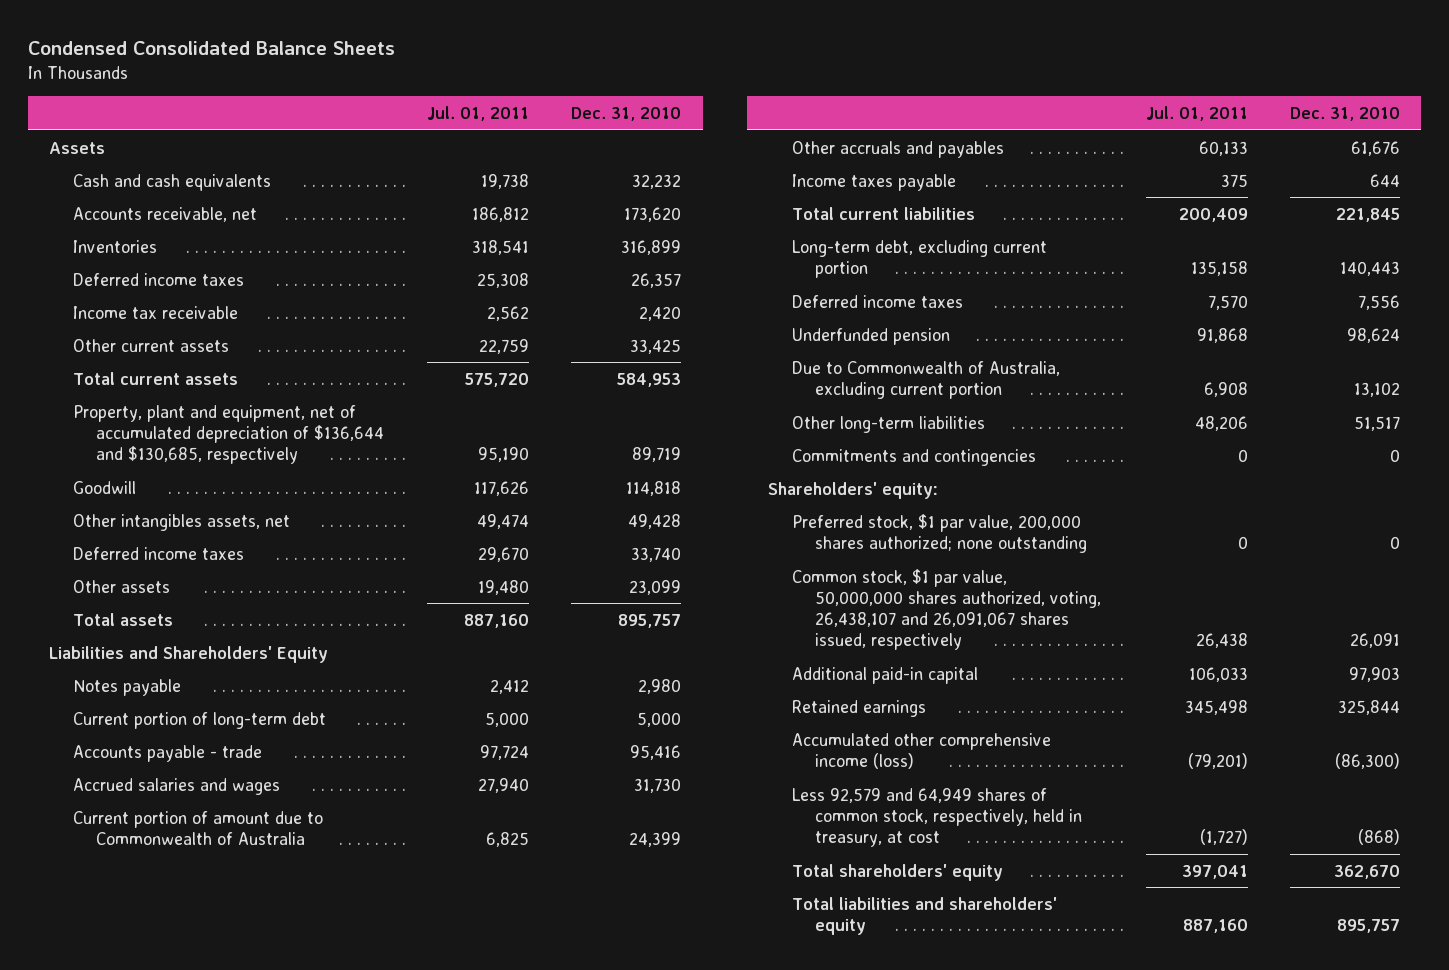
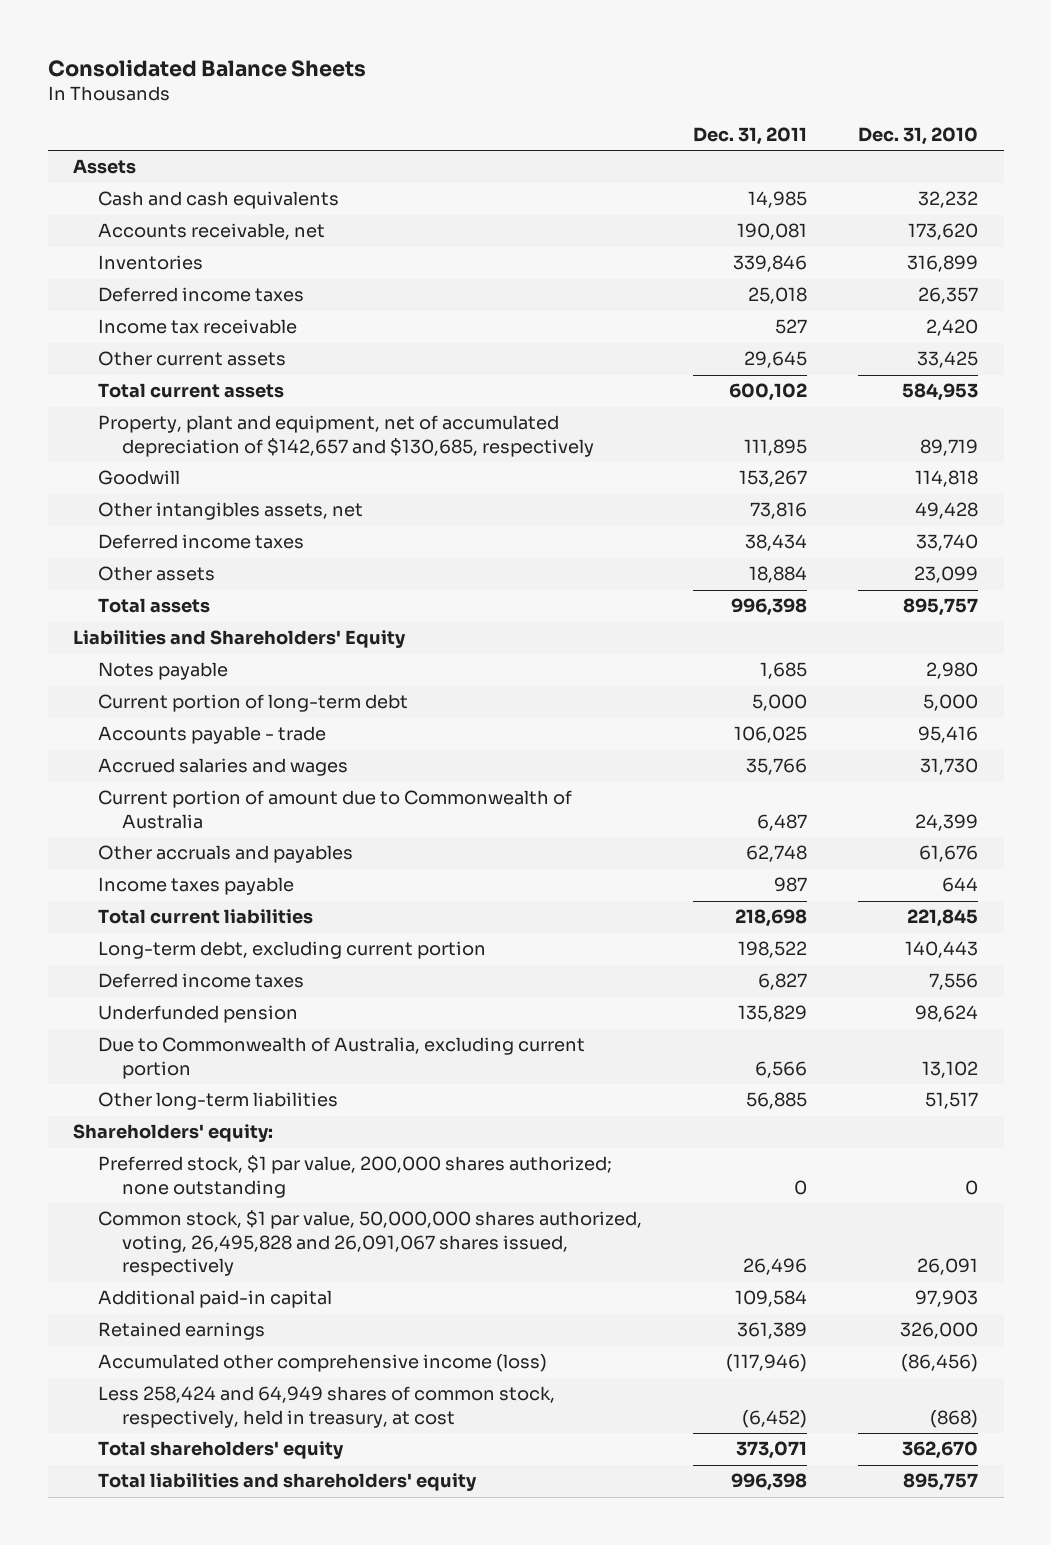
- Condensed Consolidated Balance Sheets
+ Consolidated Balance Sheets
- | Jul. 01, 2011 | Dec. 31, 2010
+ | Dec. 31, 2011 | Dec. 31, 2010
- Property, plant and equipment, net of accumulated depreciation of $136,644 and $130,685, respectively | 95,190 | 89,719
+ Property, plant and equipment, net of accumulated depreciation of $142,657 and $130,685, respectively | 111,895 | 89,719
- Commitments and contingencies | 0 | 0
- Common stock, $1 par value, 50,000,000 shares authorized, voting, 26,438,107 and 26,091,067 shares issued, respectively | 26,438 | 26,091
+ Common stock, $1 par value, 50,000,000 shares authorized, voting, 26,495,828 and 26,091,067 shares issued, respectively | 26,496 | 26,091
- Retained earnings | 345,498 | 325,844
- Accumulated other comprehensive income (loss) | (79,201) | (86,300)
- Less 92,579 and 64,949 shares of common stock, respectively, held in treasury, at cost | (1,727) | (868)
+ Retained earnings | 361,389 | 326,000
+ Accumulated other comprehensive income (loss) | (117,946) | (86,456)
+ Less 258,424 and 64,949 shares of common stock, respectively, held in treasury, at cost | (6,452) | (868)

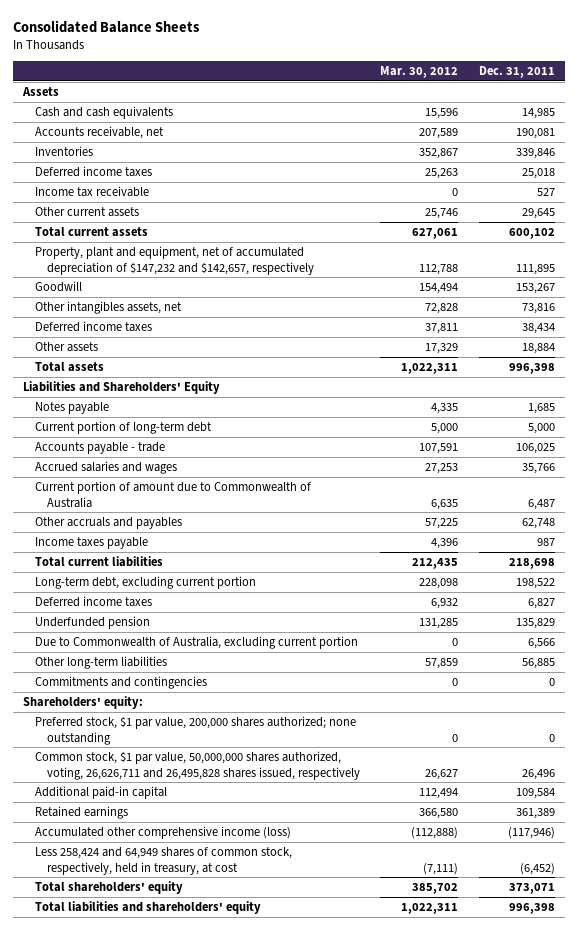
- | Dec. 31, 2011 | Dec. 31, 2010
+ | Mar. 30, 2012 | Dec. 31, 2011
- Property, plant and equipment, net of accumulated depreciation of $142,657 and $130,685, respectively | 111,895 | 89,719
+ Property, plant and equipment, net of accumulated depreciation of $147,232 and $142,657, respectively | 112,788 | 111,895
+ Commitments and contingencies | 0 | 0
- Common stock, $1 par value, 50,000,000 shares authorized, voting, 26,495,828 and 26,091,067 shares issued, respectively | 26,496 | 26,091
+ Common stock, $1 par value, 50,000,000 shares authorized, voting, 26,626,711 and 26,495,828 shares issued, respectively | 26,627 | 26,496

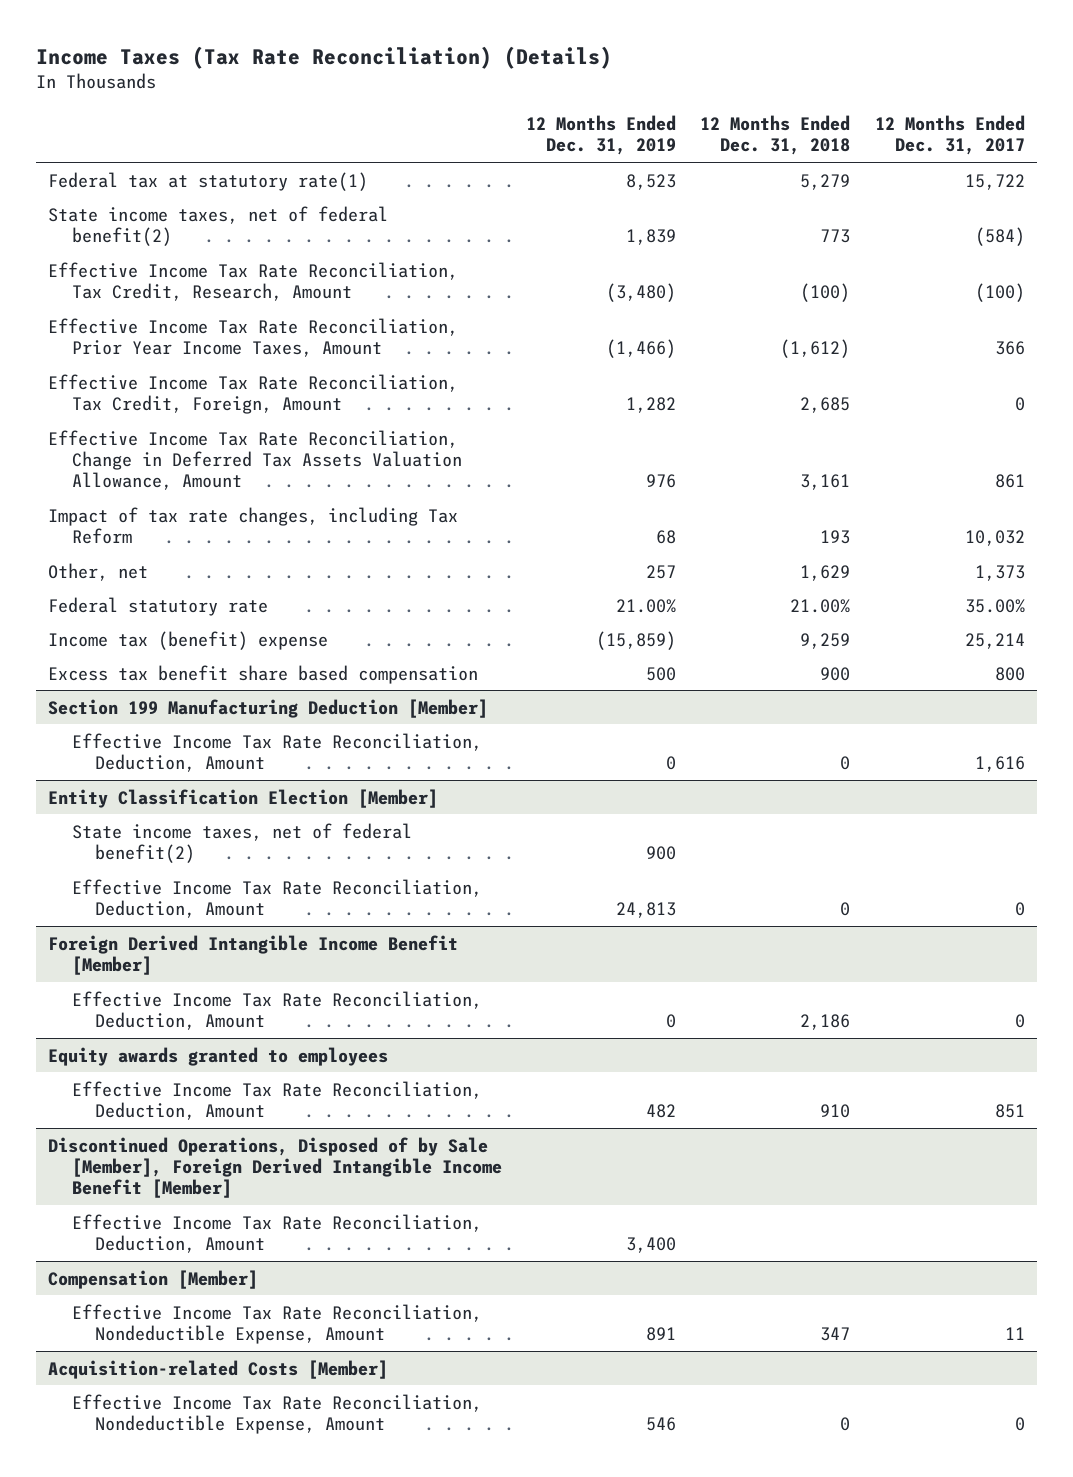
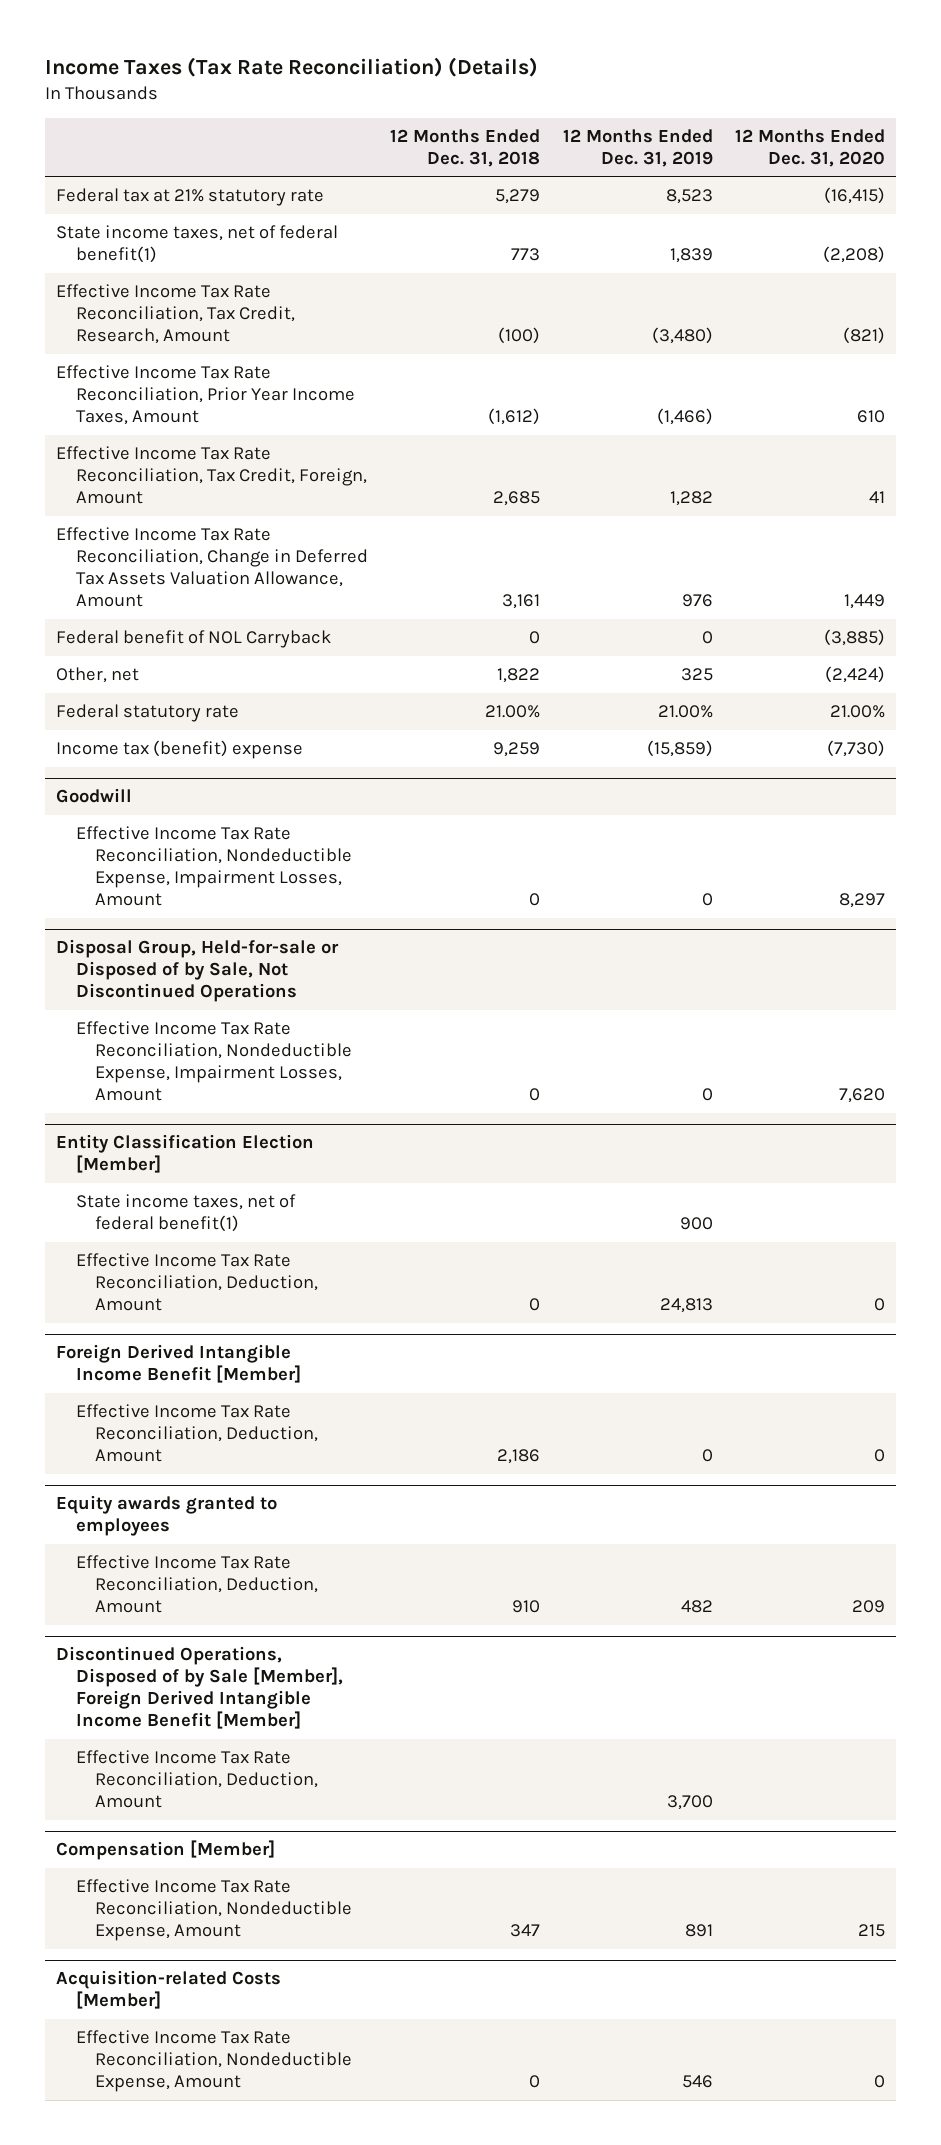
- | 12 Months Ended Dec. 31, 2019 | 12 Months Ended Dec. 31, 2018 | 12 Months Ended Dec. 31, 2017
+ | 12 Months Ended Dec. 31, 2018 | 12 Months Ended Dec. 31, 2019 | 12 Months Ended Dec. 31, 2020
- Federal tax at statutory rate(1) | 8,523 | 5,279 | 15,722
- State income taxes, net of federal benefit(2) | 1,839 | 773 | (584)
+ Federal tax at 21% statutory rate | 5,279 | 8,523 | (16,415)
+ State income taxes, net of federal benefit(1) | 773 | 1,839 | (2,208)
- Impact of tax rate changes, including Tax Reform | 68 | 193 | 10,032
- Other, net | 257 | 1,629 | 1,373
+ Federal benefit of NOL Carryback | 0 | 0 | (3,885)
+ Other, net | 1,822 | 325 | (2,424)
- Excess tax benefit share based compensation | 500 | 900 | 800
- Section 199 Manufacturing Deduction [Member]
- Effective Income Tax Rate Reconciliation, Deduction, Amount | 0 | 0 | 1,616
+ Goodwill
+ Effective Income Tax Rate Reconciliation, Nondeductible Expense, Impairment Losses, Amount | 0 | 0 | 8,297
+ Disposal Group, Held-for-sale or Disposed of by Sale, Not Discontinued Operations
+ Effective Income Tax Rate Reconciliation, Nondeductible Expense, Impairment Losses, Amount | 0 | 0 | 7,620
@ Entity Classification Election [Member]
- State income taxes, net of federal benefit(2) | 900 | |
+ State income taxes, net of federal benefit(1) | | 900 |
@ Discontinued Operations, Disposed of by Sale [Member], Foreign Derived Intangible Income Benefit [Member]
- Effective Income Tax Rate Reconciliation, Deduction, Amount | 3,400 | |
+ Effective Income Tax Rate Reconciliation, Deduction, Amount | | 3,700 |

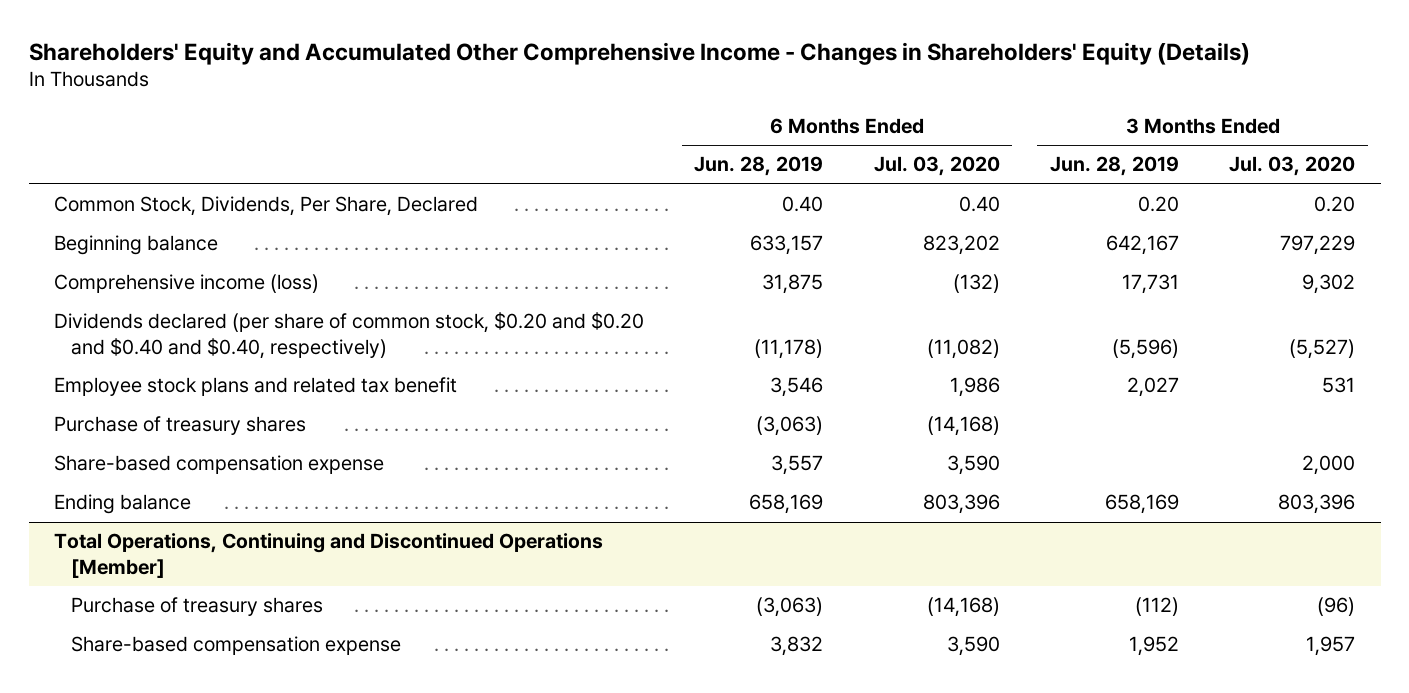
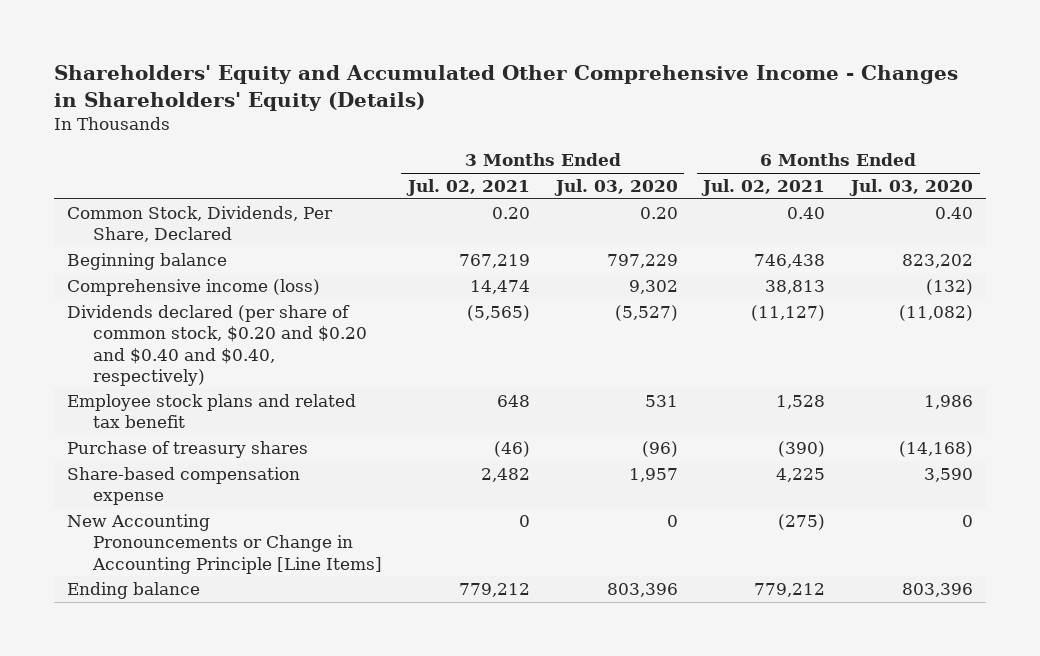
- | 6 Months Ended Jun. 28, 2019 | 6 Months Ended Jul. 03, 2020 | 3 Months Ended Jun. 28, 2019 | 3 Months Ended Jul. 03, 2020
+ | 3 Months Ended Jul. 02, 2021 | 3 Months Ended Jul. 03, 2020 | 6 Months Ended Jul. 02, 2021 | 6 Months Ended Jul. 03, 2020
- Purchase of treasury shares | (3,063) | (14,168) | |
- Share-based compensation expense | 3,557 | 3,590 | | 2,000
- Total Operations, Continuing and Discontinued Operations [Member]
+ New Accounting Pronouncements or Change in Accounting Principle [Line Items] | 0 | 0 | (275) | 0
moved down: Ending balance | 779,212 | 803,396 | 779,212 | 803,396

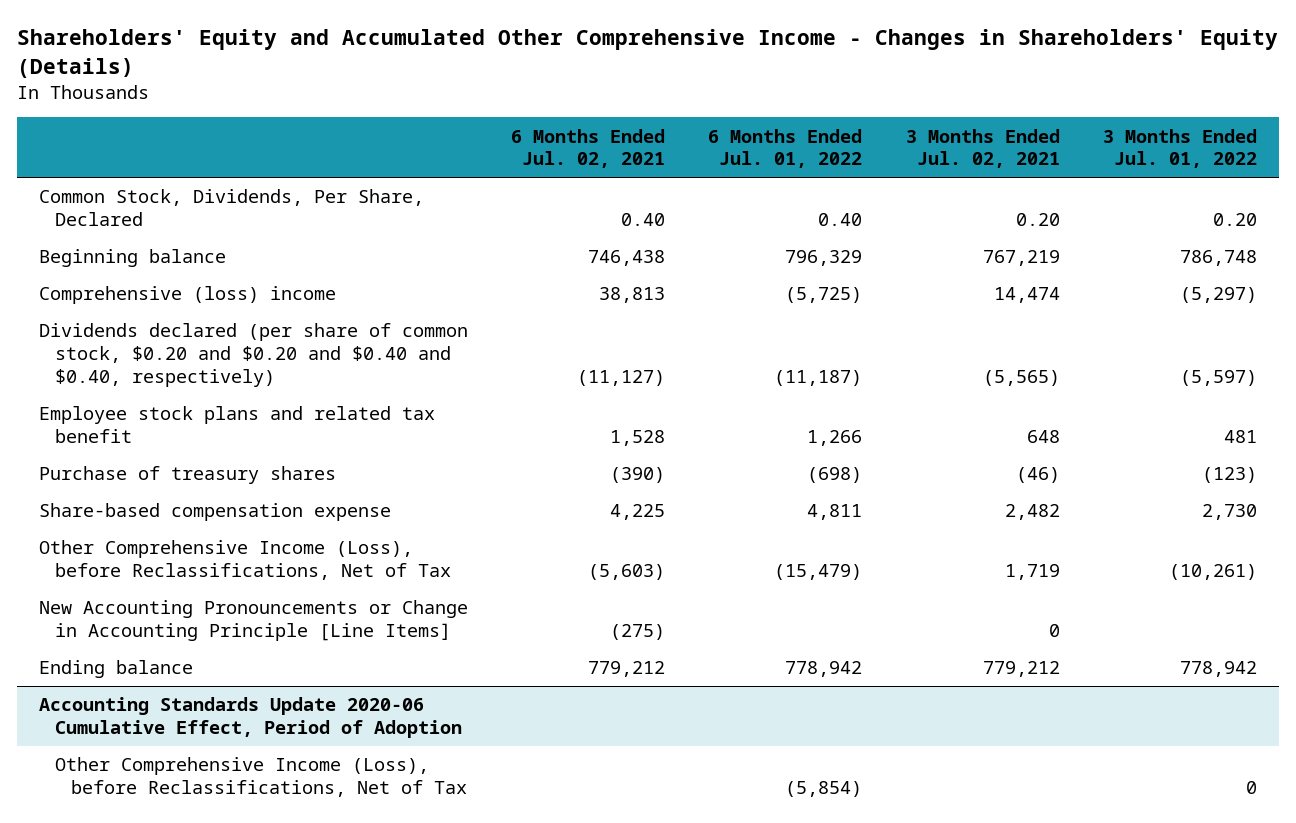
- | 3 Months Ended Jul. 02, 2021 | 3 Months Ended Jul. 03, 2020 | 6 Months Ended Jul. 02, 2021 | 6 Months Ended Jul. 03, 2020
+ | 6 Months Ended Jul. 02, 2021 | 6 Months Ended Jul. 01, 2022 | 3 Months Ended Jul. 02, 2021 | 3 Months Ended Jul. 01, 2022
- Comprehensive income (loss) | 14,474 | 9,302 | 38,813 | (132)
+ Comprehensive (loss) income | 38,813 | (5,725) | 14,474 | (5,297)
+ Other Comprehensive Income (Loss), before Reclassifications, Net of Tax | (5,603) | (15,479) | 1,719 | (10,261)
+ Accounting Standards Update 2020-06 Cumulative Effect, Period of Adoption
+ Other Comprehensive Income (Loss), before Reclassifications, Net of Tax | | (5,854) | | 0

